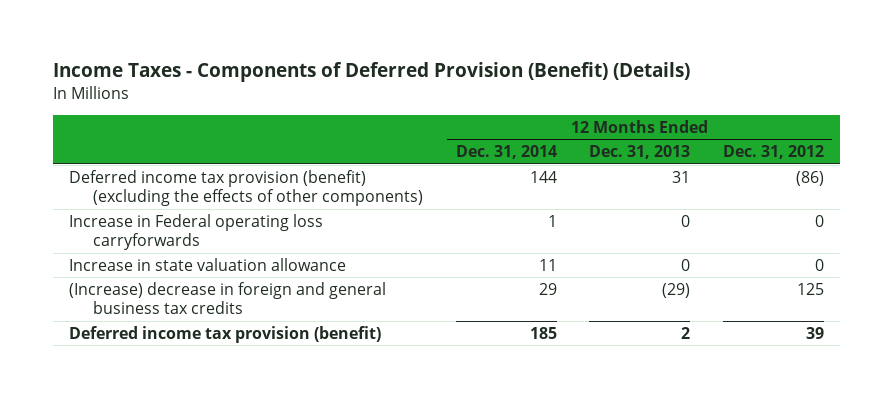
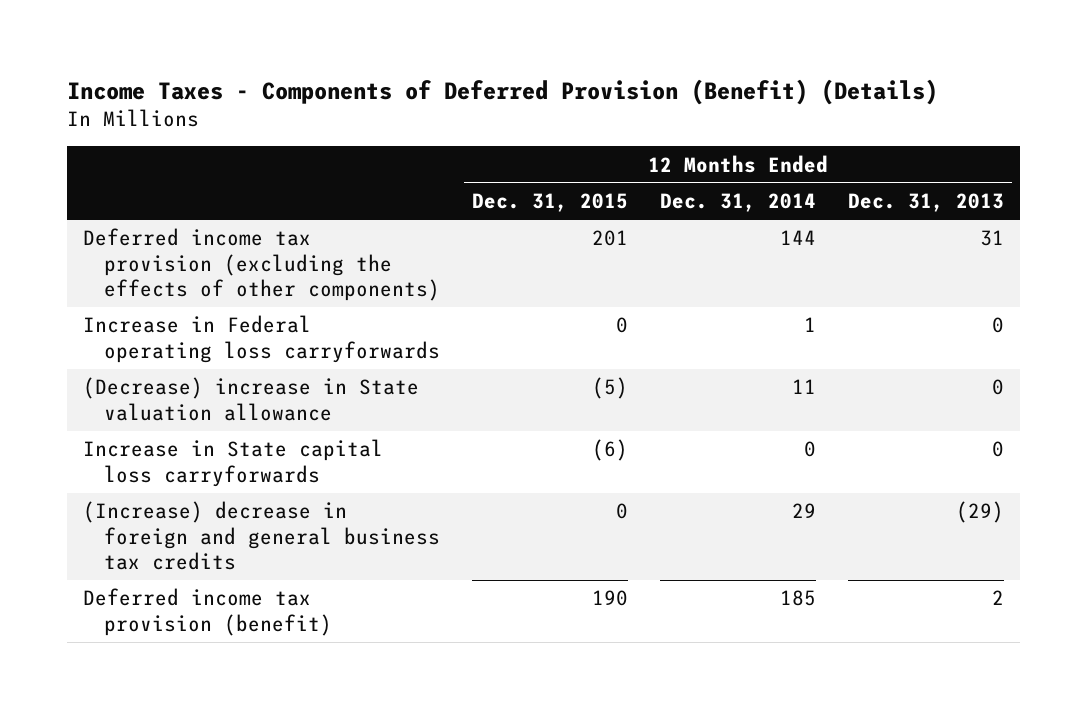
- | 12 Months Ended Dec. 31, 2014 | 12 Months Ended Dec. 31, 2013 | 12 Months Ended Dec. 31, 2012
+ | 12 Months Ended Dec. 31, 2015 | 12 Months Ended Dec. 31, 2014 | 12 Months Ended Dec. 31, 2013
- Deferred income tax provision (benefit) (excluding the effects of other components) | 144 | 31 | (86)
+ Deferred income tax provision (excluding the effects of other components) | 201 | 144 | 31
- Increase in state valuation allowance | 11 | 0 | 0
+ (Decrease) increase in State valuation allowance | (5) | 11 | 0
+ Increase in State capital loss carryforwards | (6) | 0 | 0

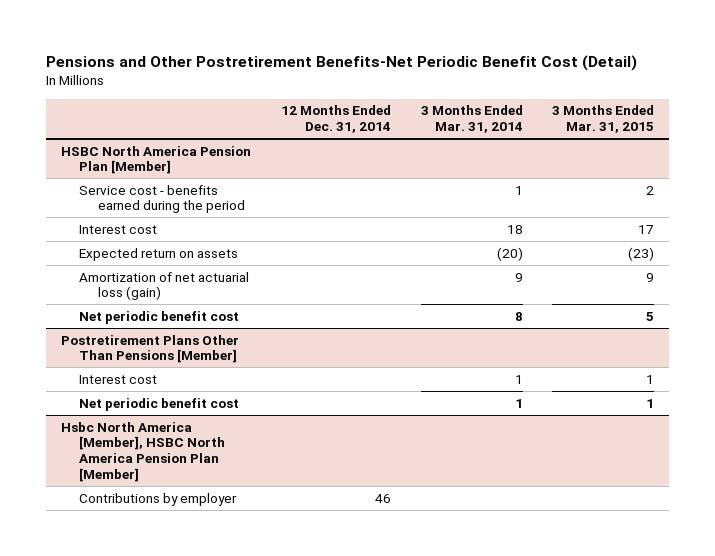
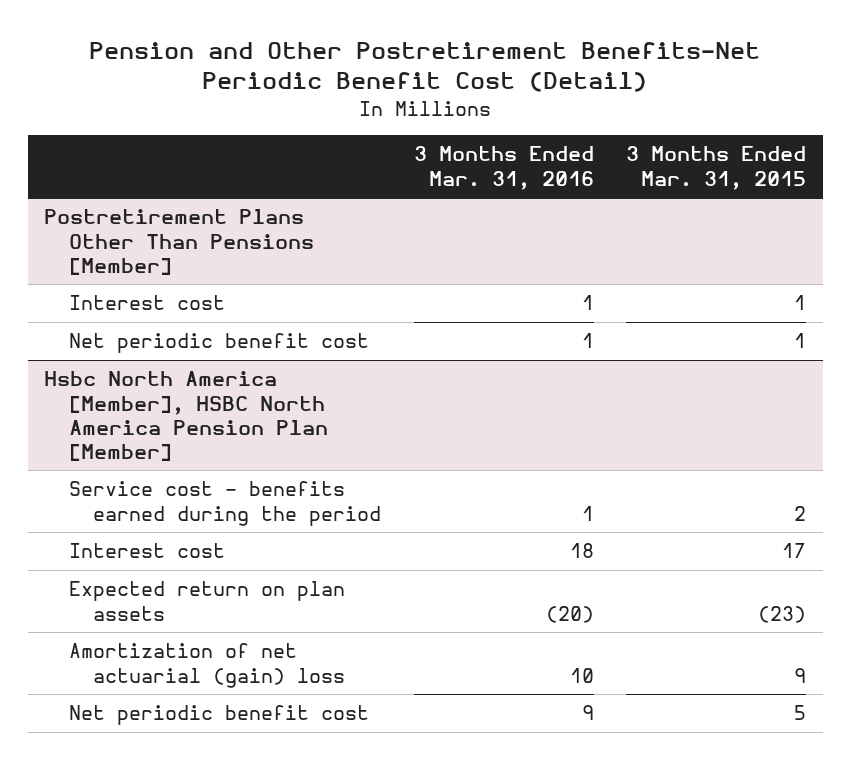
- Pensions and Other Postretirement Benefits-Net Periodic Benefit Cost (Detail)
+ Pension and Other Postretirement Benefits-Net Periodic Benefit Cost (Detail)
- | 12 Months Ended Dec. 31, 2014 | 3 Months Ended Mar. 31, 2014 | 3 Months Ended Mar. 31, 2015
+ | 3 Months Ended Mar. 31, 2016 | 3 Months Ended Mar. 31, 2015
- HSBC North America Pension Plan [Member]
- Service cost - benefits earned during the period | | 1 | 2
- Interest cost | | 18 | 17
- Expected return on assets | | (20) | (23)
- Amortization of net actuarial loss (gain) | | 9 | 9
- Net periodic benefit cost | | 8 | 5
@ Hsbc North America [Member], HSBC North America Pension Plan [Member]
- Contributions by employer | 46 | |
+ Service cost - benefits earned during the period | 1 | 2
+ Interest cost | 18 | 17
+ Expected return on plan assets | (20) | (23)
+ Amortization of net actuarial (gain) loss | 10 | 9
+ Net periodic benefit cost | 9 | 5

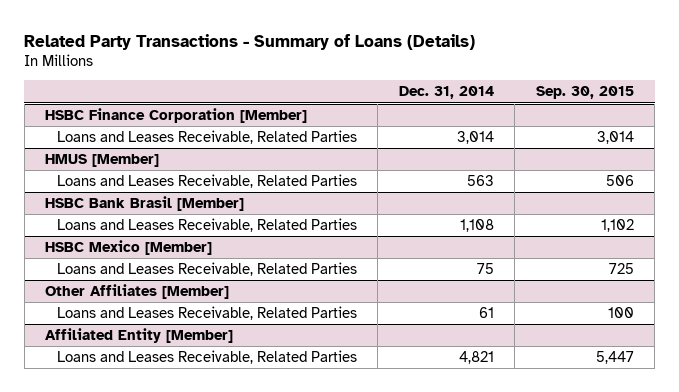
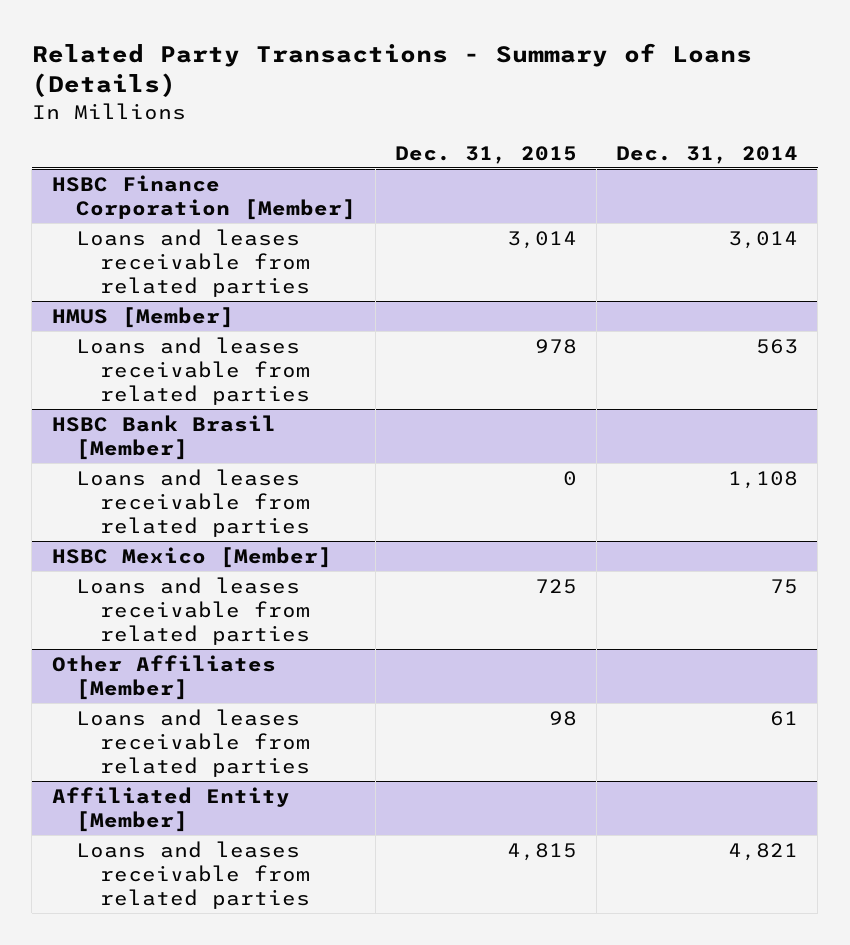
- | Dec. 31, 2014 | Sep. 30, 2015
+ | Dec. 31, 2015 | Dec. 31, 2014
@ HSBC Finance Corporation [Member]
- Loans and Leases Receivable, Related Parties | 3,014 | 3,014
+ Loans and leases receivable from related parties | 3,014 | 3,014
@ HMUS [Member]
- Loans and Leases Receivable, Related Parties | 563 | 506
+ Loans and leases receivable from related parties | 978 | 563
@ HSBC Bank Brasil [Member]
- Loans and Leases Receivable, Related Parties | 1,108 | 1,102
+ Loans and leases receivable from related parties | 0 | 1,108
@ HSBC Mexico [Member]
- Loans and Leases Receivable, Related Parties | 75 | 725
+ Loans and leases receivable from related parties | 725 | 75
@ Other Affiliates [Member]
- Loans and Leases Receivable, Related Parties | 61 | 100
+ Loans and leases receivable from related parties | 98 | 61
@ Affiliated Entity [Member]
- Loans and Leases Receivable, Related Parties | 4,821 | 5,447
+ Loans and leases receivable from related parties | 4,815 | 4,821

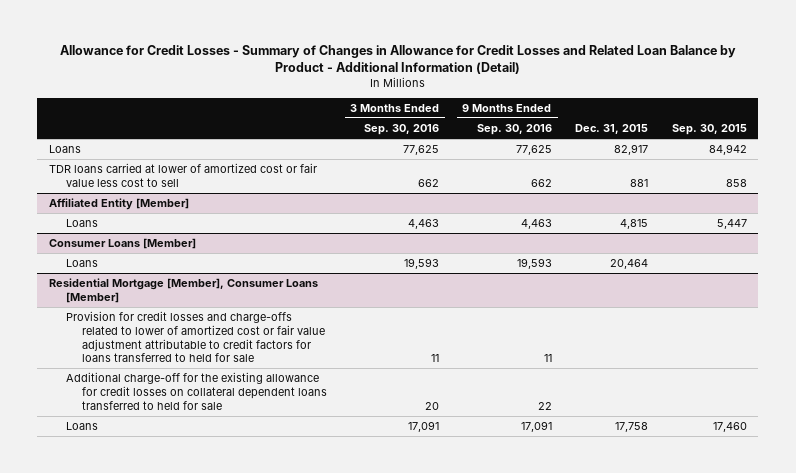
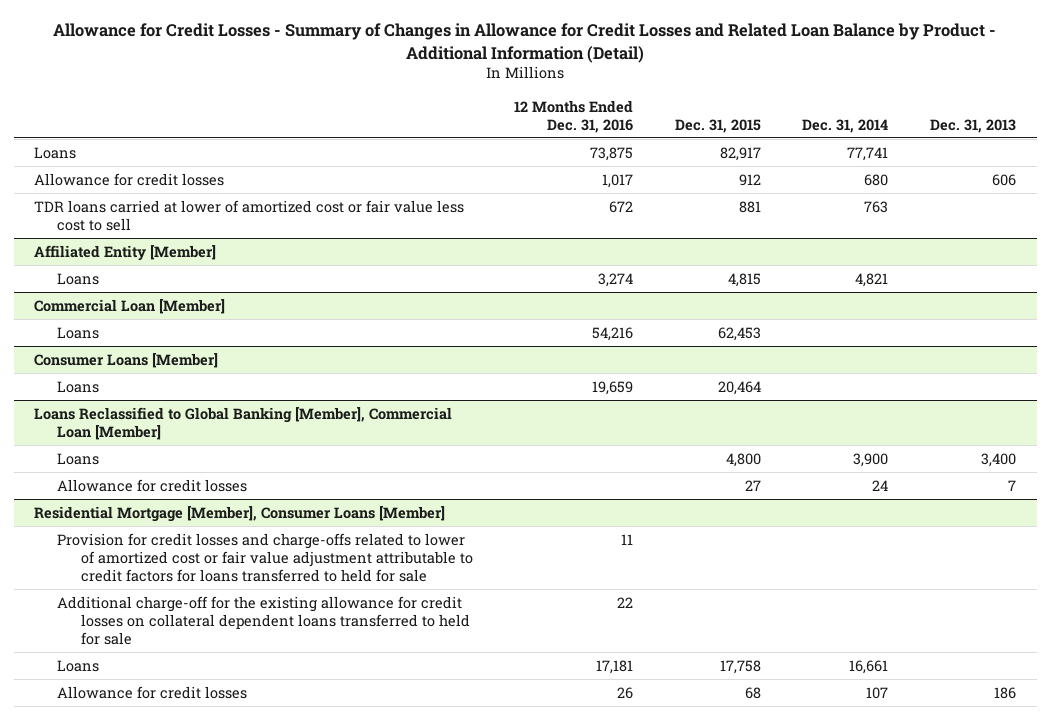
- | 3 Months Ended Sep. 30, 2016 | 9 Months Ended Sep. 30, 2016 | Dec. 31, 2015 | Sep. 30, 2015
+ | 12 Months Ended Dec. 31, 2016 | Dec. 31, 2015 | Dec. 31, 2014 | Dec. 31, 2013
+ Allowance for credit losses | 1,017 | 912 | 680 | 606
+ Commercial Loan [Member]
+ Loans | 54,216 | 62,453 | |
+ Loans Reclassified to Global Banking [Member], Commercial Loan [Member]
+ Loans | | 4,800 | 3,900 | 3,400
+ Allowance for credit losses | | 27 | 24 | 7
@ Residential Mortgage [Member], Consumer Loans [Member]
+ Allowance for credit losses | 26 | 68 | 107 | 186

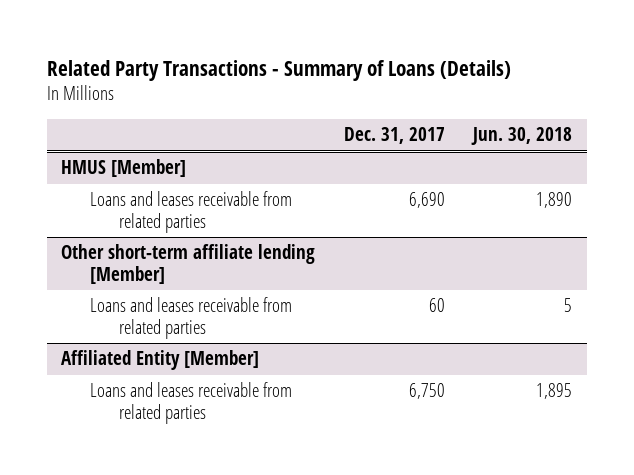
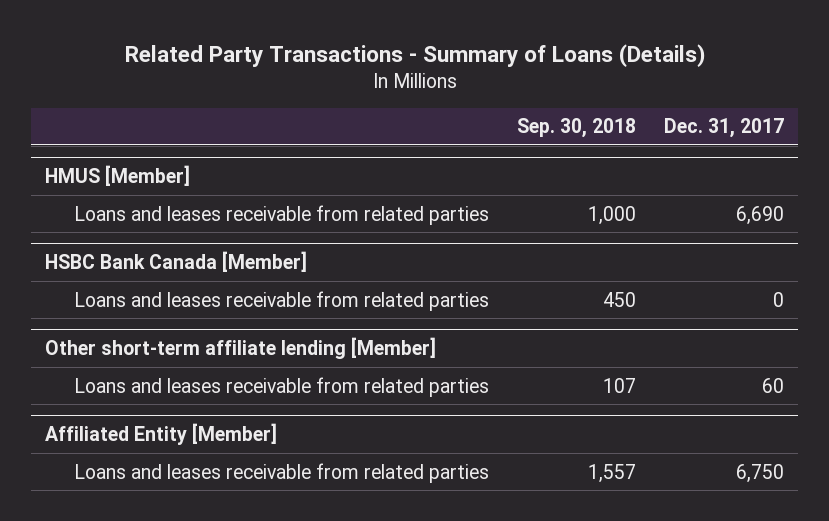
- | Dec. 31, 2017 | Jun. 30, 2018
+ | Sep. 30, 2018 | Dec. 31, 2017
+ HSBC Bank Canada [Member]
+ Loans and leases receivable from related parties | 450 | 0

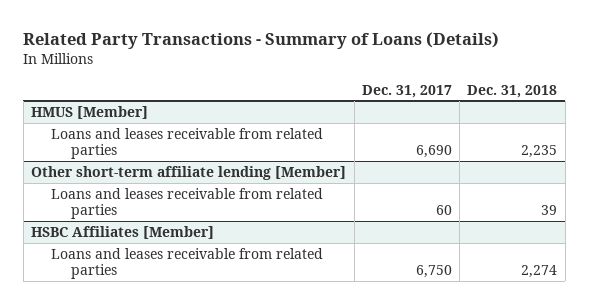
- | Sep. 30, 2018 | Dec. 31, 2017
+ | Dec. 31, 2017 | Dec. 31, 2018
- HSBC Bank Canada [Member]
- Loans and leases receivable from related parties | 450 | 0
- Affiliated Entity [Member]
+ HSBC Affiliates [Member]

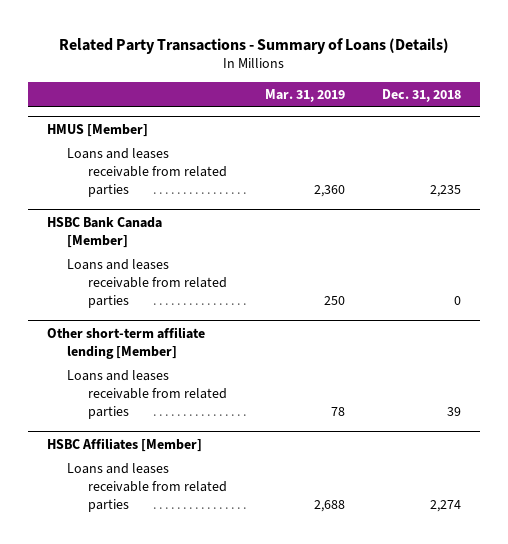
- | Dec. 31, 2017 | Dec. 31, 2018
+ | Mar. 31, 2019 | Dec. 31, 2018
+ HSBC Bank Canada [Member]
+ Loans and leases receivable from related parties | 250 | 0

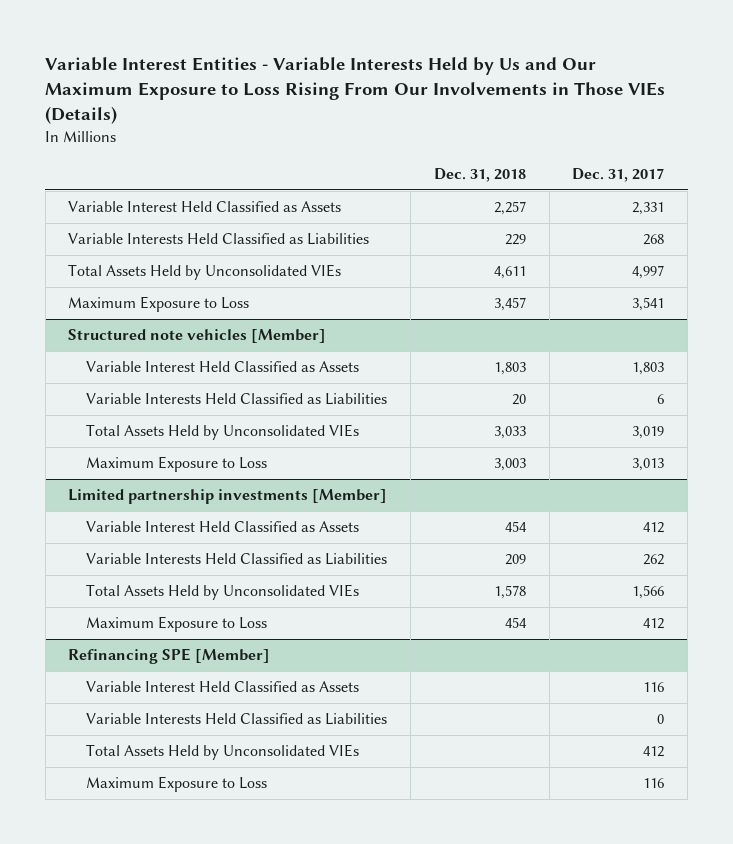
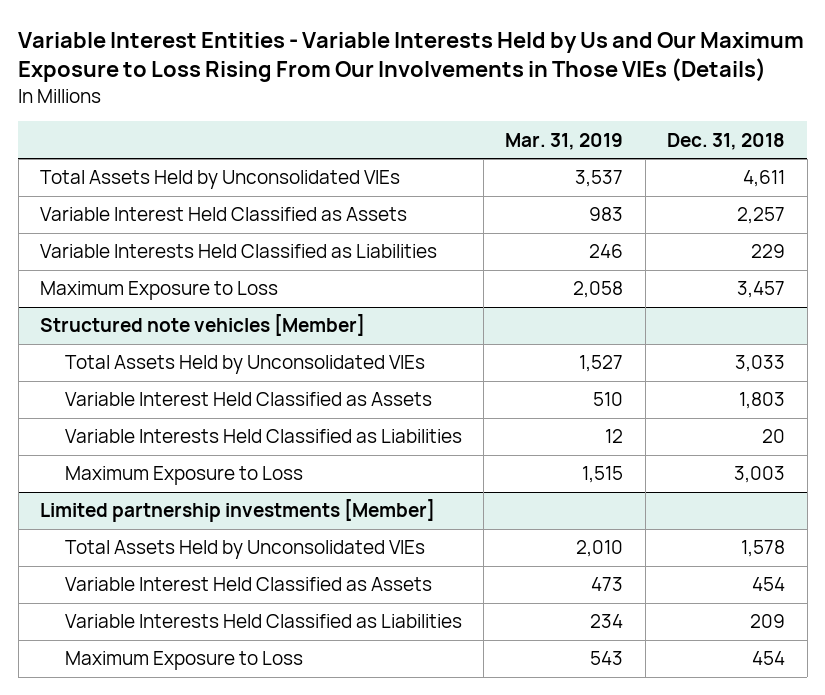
- | Dec. 31, 2018 | Dec. 31, 2017
+ | Mar. 31, 2019 | Dec. 31, 2018
moved up: Total Assets Held by Unconsolidated VIEs | 3,537 | 4,611
@ Structured note vehicles [Member]
moved up: Total Assets Held by Unconsolidated VIEs | 1,527 | 3,033
@ Limited partnership investments [Member]
moved up: Total Assets Held by Unconsolidated VIEs | 2,010 | 1,578
- Refinancing SPE [Member]
- Variable Interest Held Classified as Assets | | 116
- Variable Interests Held Classified as Liabilities | | 0
- Total Assets Held by Unconsolidated VIEs | | 412
- Maximum Exposure to Loss | | 116

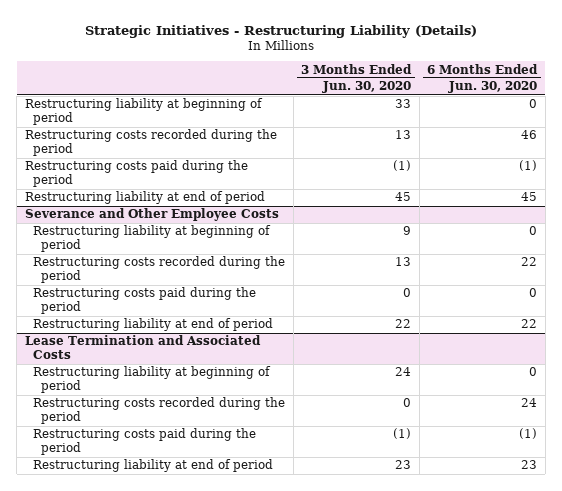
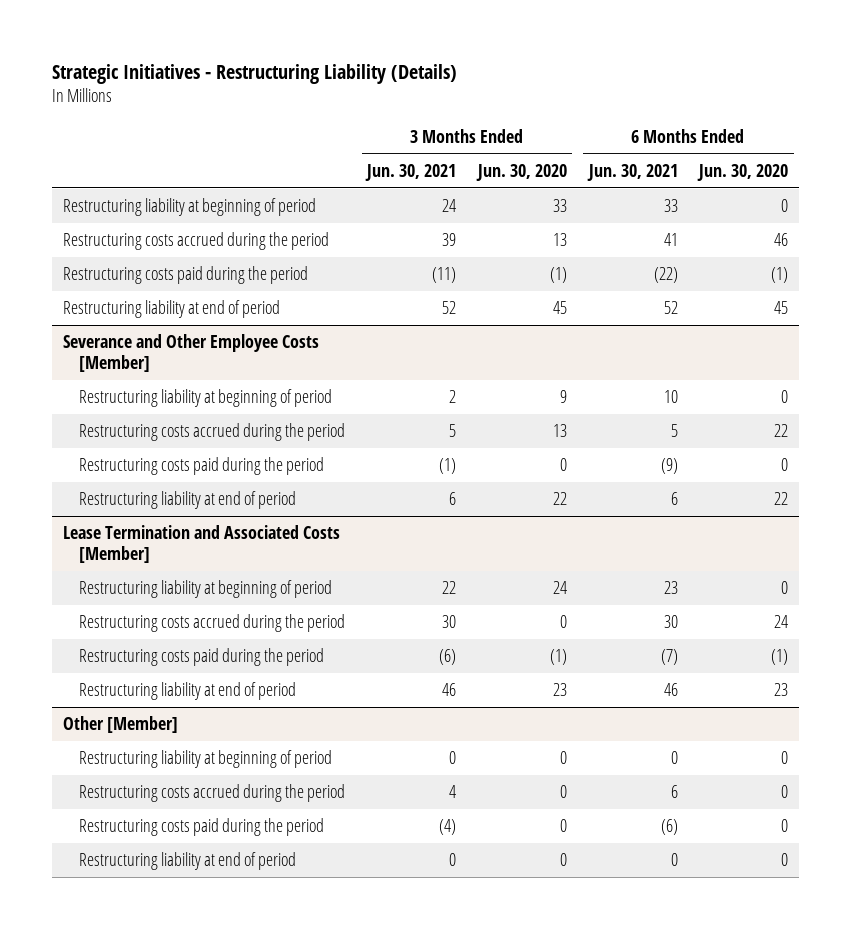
- | 3 Months Ended Jun. 30, 2020 | 6 Months Ended Jun. 30, 2020
+ | 3 Months Ended Jun. 30, 2021 | 3 Months Ended Jun. 30, 2020 | 6 Months Ended Jun. 30, 2021 | 6 Months Ended Jun. 30, 2020
- Restructuring costs recorded during the period | 13 | 46
+ Restructuring costs accrued during the period | 39 | 13 | 41 | 46
- Severance and Other Employee Costs
+ Severance and Other Employee Costs [Member]
- Restructuring costs recorded during the period | 13 | 22
+ Restructuring costs accrued during the period | 5 | 13 | 5 | 22
- Lease Termination and Associated Costs
+ Lease Termination and Associated Costs [Member]
- Restructuring costs recorded during the period | 0 | 24
+ Restructuring costs accrued during the period | 30 | 0 | 30 | 24
+ Other [Member]
+ Restructuring liability at beginning of period | 0 | 0 | 0 | 0
+ Restructuring costs accrued during the period | 4 | 0 | 6 | 0
+ Restructuring costs paid during the period | (4) | 0 | (6) | 0
+ Restructuring liability at end of period | 0 | 0 | 0 | 0

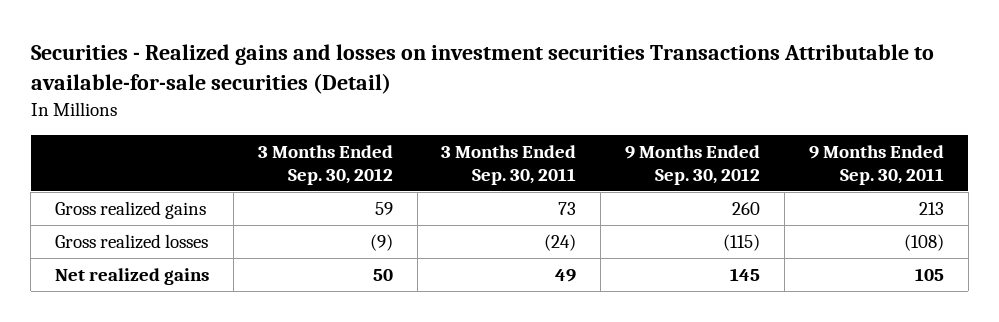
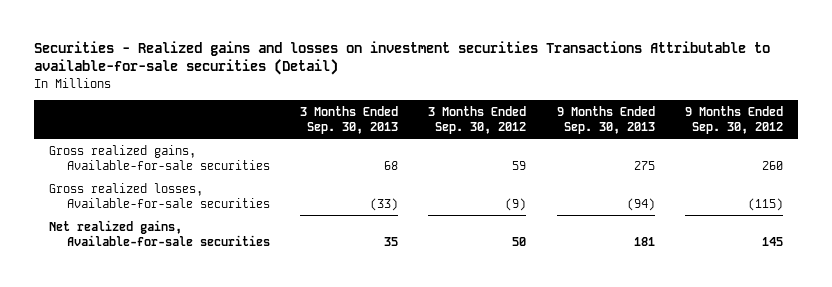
- | 3 Months Ended Sep. 30, 2012 | 3 Months Ended Sep. 30, 2011 | 9 Months Ended Sep. 30, 2012 | 9 Months Ended Sep. 30, 2011
+ | 3 Months Ended Sep. 30, 2013 | 3 Months Ended Sep. 30, 2012 | 9 Months Ended Sep. 30, 2013 | 9 Months Ended Sep. 30, 2012
- Gross realized gains | 59 | 73 | 260 | 213
- Gross realized losses | (9) | (24) | (115) | (108)
- Net realized gains | 50 | 49 | 145 | 105
+ Gross realized gains, Available-for-sale securities | 68 | 59 | 275 | 260
+ Gross realized losses, Available-for-sale securities | (33) | (9) | (94) | (115)
+ Net realized gains, Available-for-sale securities | 35 | 50 | 181 | 145

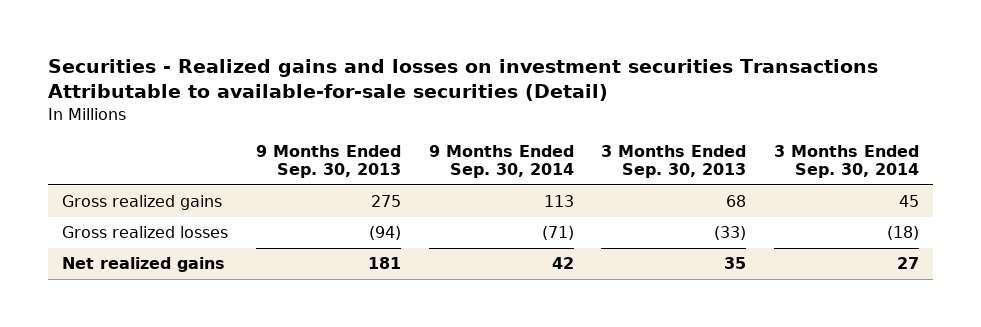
- | 3 Months Ended Sep. 30, 2013 | 3 Months Ended Sep. 30, 2012 | 9 Months Ended Sep. 30, 2013 | 9 Months Ended Sep. 30, 2012
+ | 9 Months Ended Sep. 30, 2013 | 9 Months Ended Sep. 30, 2014 | 3 Months Ended Sep. 30, 2013 | 3 Months Ended Sep. 30, 2014
- Gross realized gains, Available-for-sale securities | 68 | 59 | 275 | 260
- Gross realized losses, Available-for-sale securities | (33) | (9) | (94) | (115)
- Net realized gains, Available-for-sale securities | 35 | 50 | 181 | 145
+ Gross realized gains | 275 | 113 | 68 | 45
+ Gross realized losses | (94) | (71) | (33) | (18)
+ Net realized gains | 181 | 42 | 35 | 27

